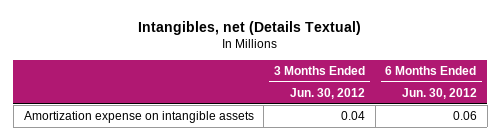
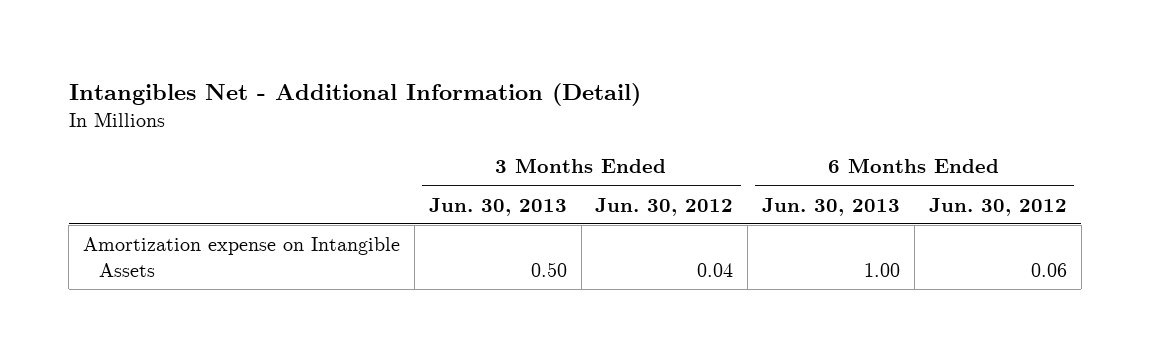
- Intangibles, net (Details Textual)
+ Intangibles Net - Additional Information (Detail)
- | 3 Months Ended Jun. 30, 2012 | 6 Months Ended Jun. 30, 2012
+ | 3 Months Ended Jun. 30, 2013 | 3 Months Ended Jun. 30, 2012 | 6 Months Ended Jun. 30, 2013 | 6 Months Ended Jun. 30, 2012
- Amortization expense on intangible assets | 0.04 | 0.06
+ Amortization expense on Intangible Assets | 0.50 | 0.04 | 1.00 | 0.06

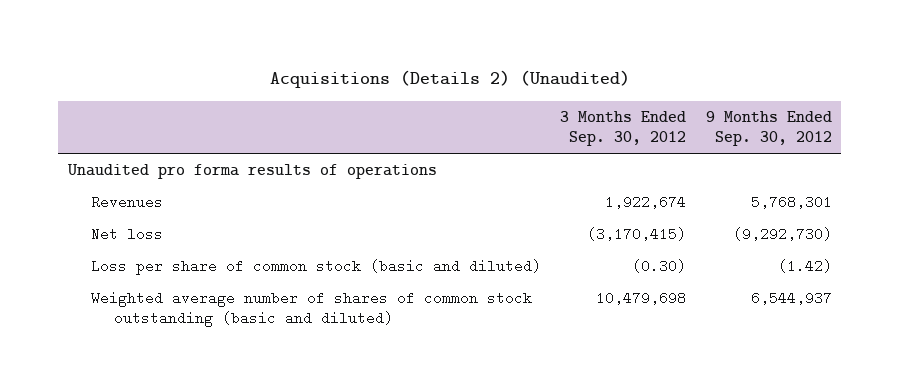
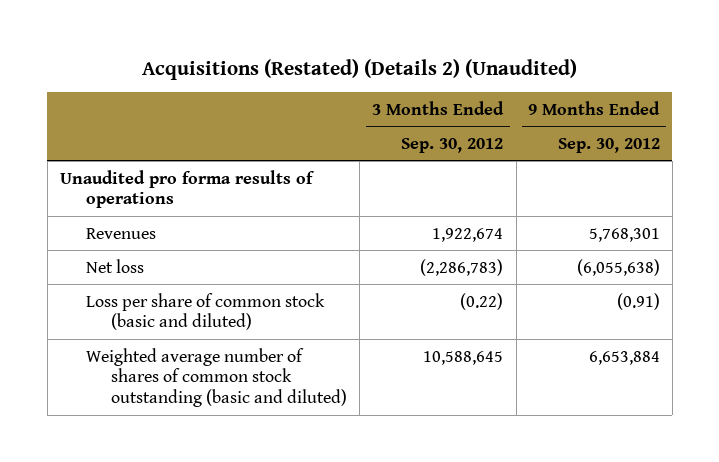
- Acquisitions (Details 2) (Unaudited)
+ Acquisitions (Restated) (Details 2) (Unaudited)
- Net loss | (3,170,415) | (9,292,730)
- Loss per share of common stock (basic and diluted) | (0.30) | (1.42)
- Weighted average number of shares of common stock outstanding (basic and diluted) | 10,479,698 | 6,544,937
+ Net loss | (2,286,783) | (6,055,638)
+ Loss per share of common stock (basic and diluted) | (0.22) | (0.91)
+ Weighted average number of shares of common stock outstanding (basic and diluted) | 10,588,645 | 6,653,884

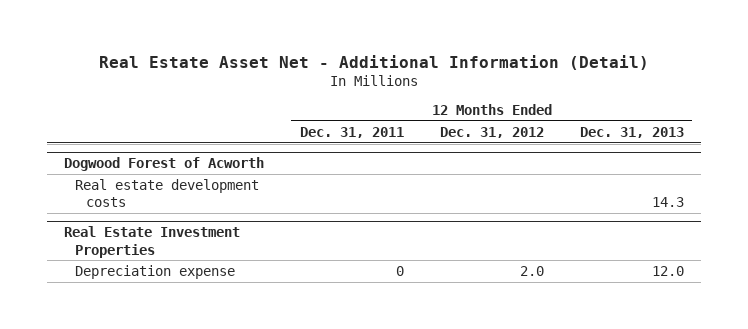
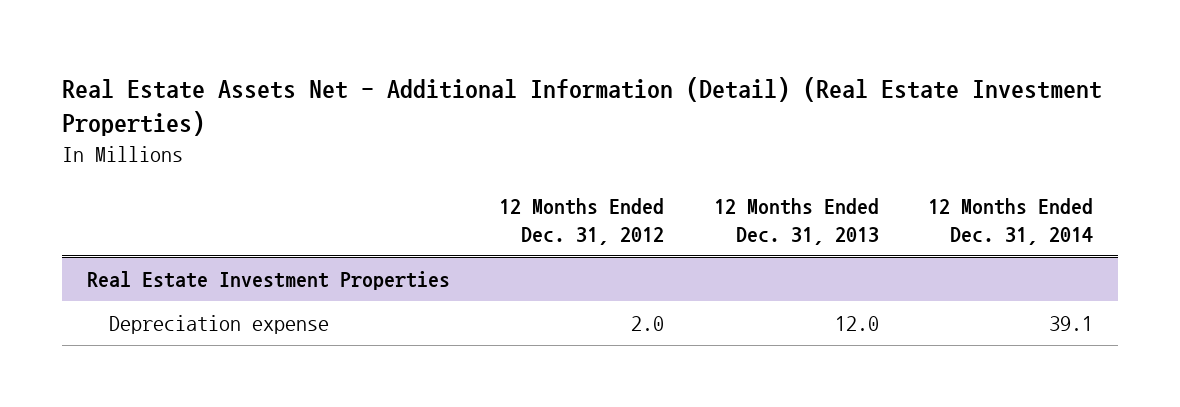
- Real Estate Asset Net - Additional Information (Detail)
+ Real Estate Assets Net - Additional Information (Detail) (Real Estate Investment Properties)
- | 12 Months Ended Dec. 31, 2011 | 12 Months Ended Dec. 31, 2012 | 12 Months Ended Dec. 31, 2013
+ | 12 Months Ended Dec. 31, 2012 | 12 Months Ended Dec. 31, 2013 | 12 Months Ended Dec. 31, 2014
- Dogwood Forest of Acworth
- Real estate development costs | | | 14.3

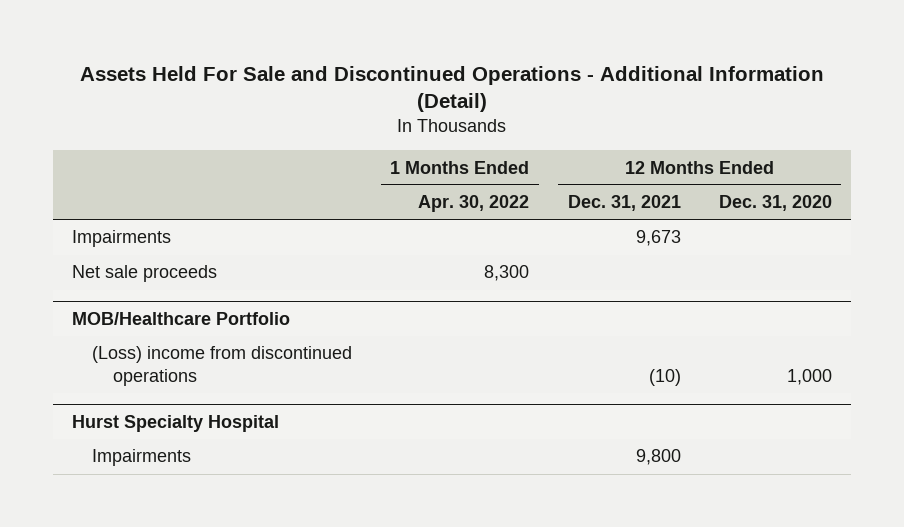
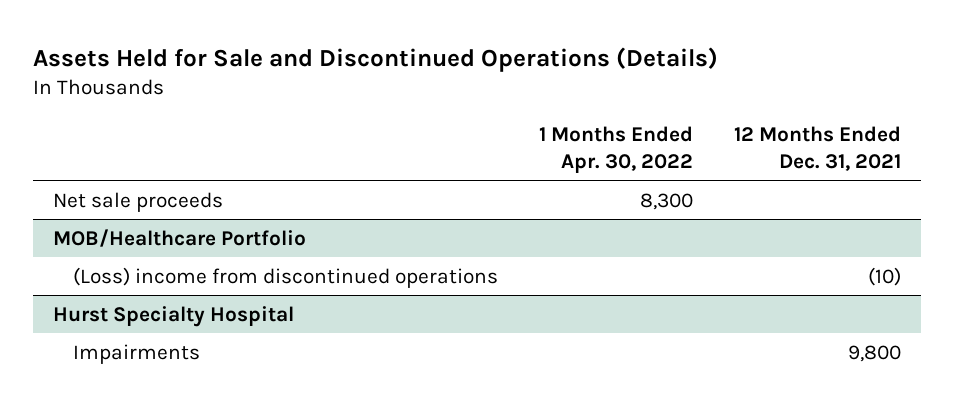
- Assets Held For Sale and Discontinued Operations - Additional Information (Detail)
+ Assets Held for Sale and Discontinued Operations (Details)
- | 1 Months Ended Apr. 30, 2022 | 12 Months Ended Dec. 31, 2021 | 12 Months Ended Dec. 31, 2020
+ | 1 Months Ended Apr. 30, 2022 | 12 Months Ended Dec. 31, 2021
- Impairments | | 9,673 |

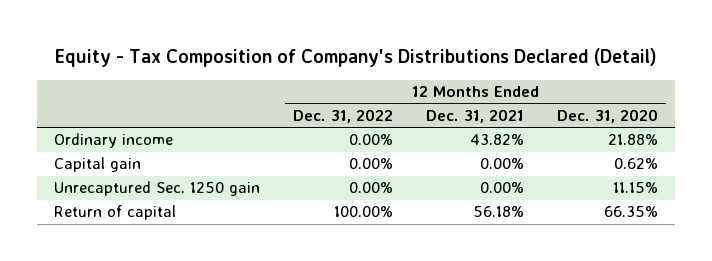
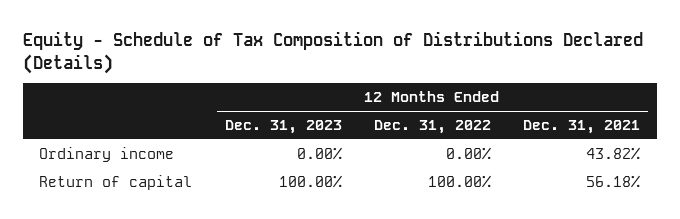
- Equity - Tax Composition of Company's Distributions Declared (Detail)
+ Equity - Schedule of Tax Composition of Distributions Declared (Details)
- | 12 Months Ended Dec. 31, 2022 | 12 Months Ended Dec. 31, 2021 | 12 Months Ended Dec. 31, 2020
+ | 12 Months Ended Dec. 31, 2023 | 12 Months Ended Dec. 31, 2022 | 12 Months Ended Dec. 31, 2021
- Capital gain | 0.00% | 0.00% | 0.62%
- Unrecaptured Sec. 1250 gain | 0.00% | 0.00% | 11.15%

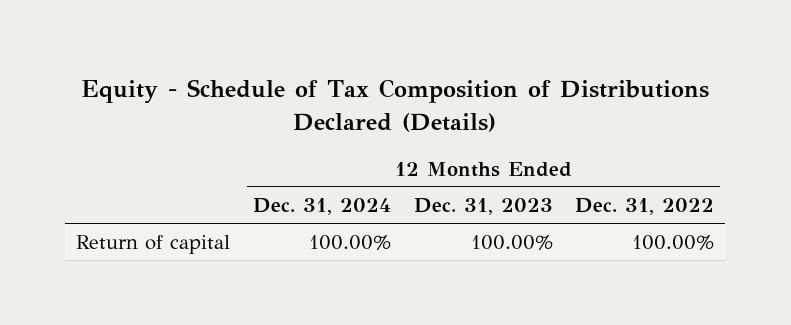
- | 12 Months Ended Dec. 31, 2023 | 12 Months Ended Dec. 31, 2022 | 12 Months Ended Dec. 31, 2021
+ | 12 Months Ended Dec. 31, 2024 | 12 Months Ended Dec. 31, 2023 | 12 Months Ended Dec. 31, 2022
- Ordinary income | 0.00% | 0.00% | 43.82%

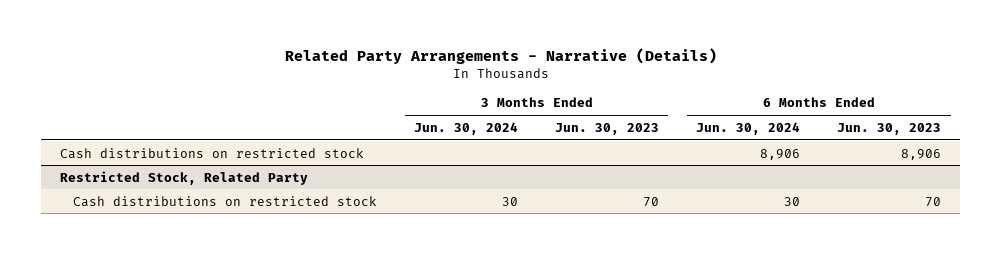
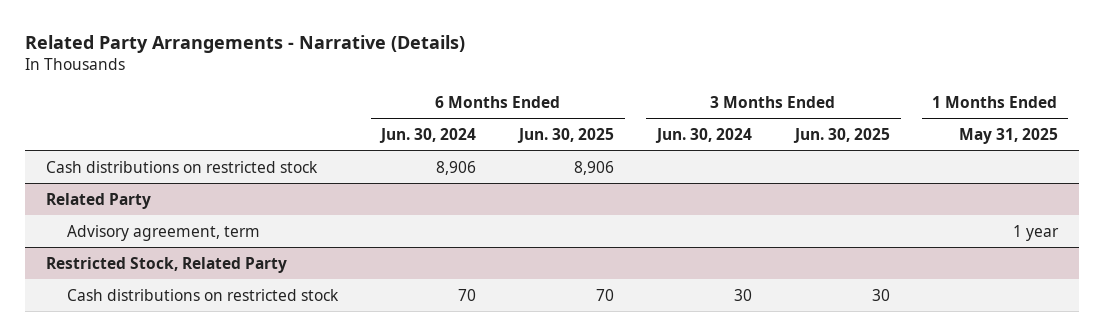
- | 3 Months Ended Jun. 30, 2024 | 3 Months Ended Jun. 30, 2023 | 6 Months Ended Jun. 30, 2024 | 6 Months Ended Jun. 30, 2023
+ | 6 Months Ended Jun. 30, 2024 | 6 Months Ended Jun. 30, 2025 | 3 Months Ended Jun. 30, 2024 | 3 Months Ended Jun. 30, 2025 | 1 Months Ended May 31, 2025
+ Related Party
+ Advisory agreement, term | | | | | 1 year
@ Restricted Stock, Related Party
- Cash distributions on restricted stock | 30 | 70 | 30 | 70
+ Cash distributions on restricted stock | 70 | 70 | 30 | 30 |

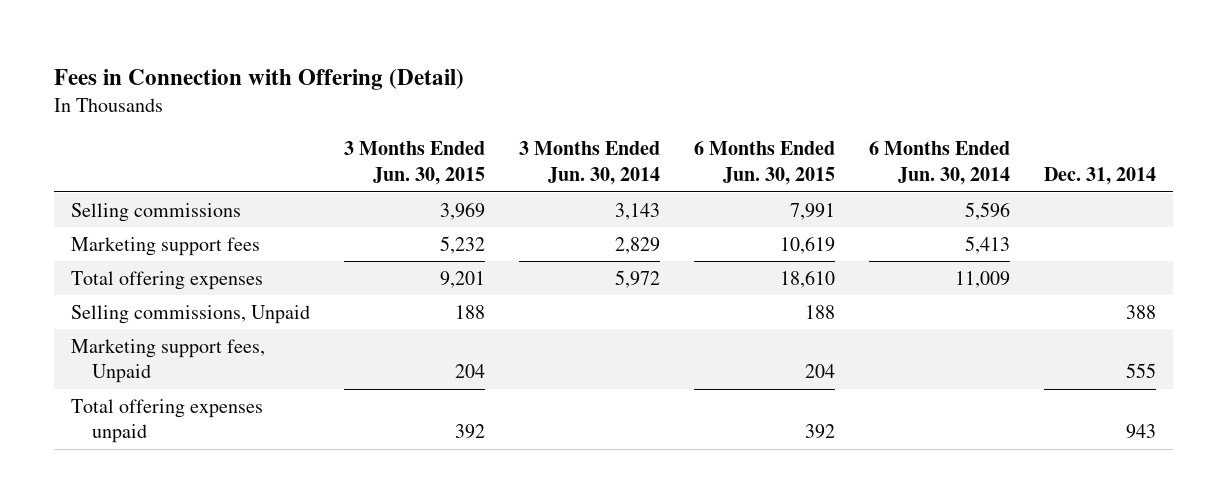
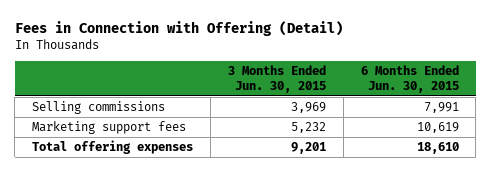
- | 3 Months Ended Jun. 30, 2015 | 3 Months Ended Jun. 30, 2014 | 6 Months Ended Jun. 30, 2015 | 6 Months Ended Jun. 30, 2014 | Dec. 31, 2014
+ | 3 Months Ended Jun. 30, 2015 | 6 Months Ended Jun. 30, 2015
- Selling commissions, Unpaid | 188 | | 188 | | 388
- Marketing support fees, Unpaid | 204 | | 204 | | 555
- Total offering expenses unpaid | 392 | | 392 | | 943

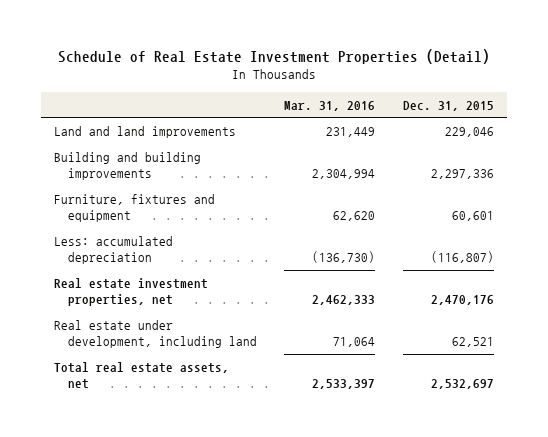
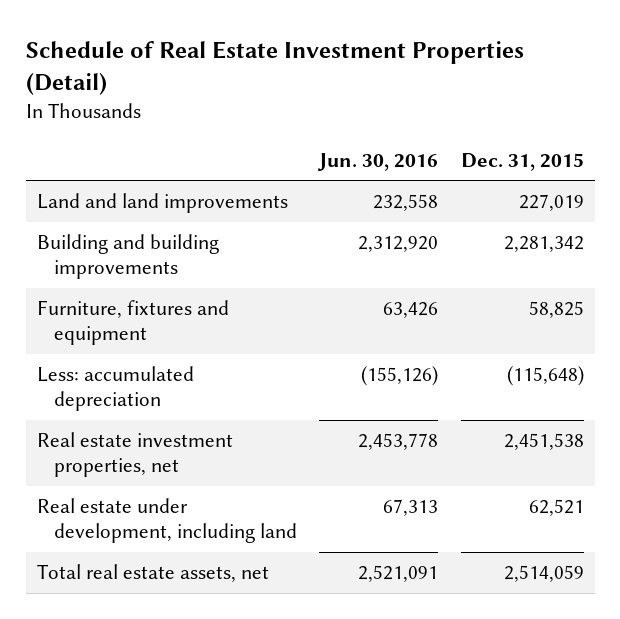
- | Mar. 31, 2016 | Dec. 31, 2015
+ | Jun. 30, 2016 | Dec. 31, 2015
- Land and land improvements | 231,449 | 229,046
- Building and building improvements | 2,304,994 | 2,297,336
- Furniture, fixtures and equipment | 62,620 | 60,601
- Less: accumulated depreciation | (136,730) | (116,807)
- Real estate investment properties, net | 2,462,333 | 2,470,176
+ Land and land improvements | 232,558 | 227,019
+ Building and building improvements | 2,312,920 | 2,281,342
+ Furniture, fixtures and equipment | 63,426 | 58,825
+ Less: accumulated depreciation | (155,126) | (115,648)
+ Real estate investment properties, net | 2,453,778 | 2,451,538
- Total real estate assets, net | 2,533,397 | 2,532,697
+ Total real estate assets, net | 2,521,091 | 2,514,059

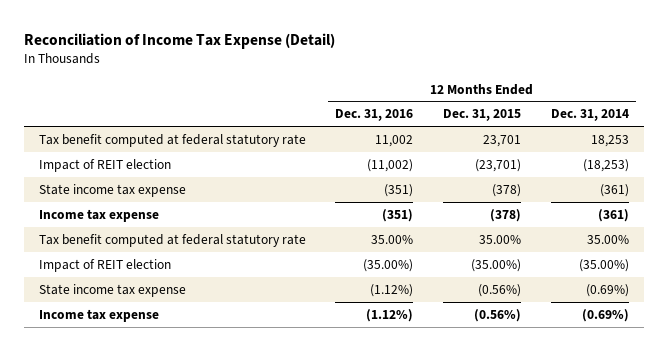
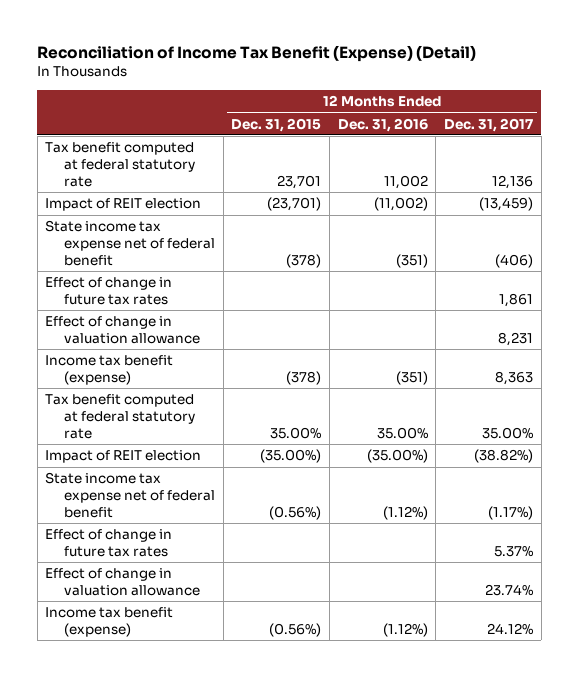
- Reconciliation of Income Tax Expense (Detail)
+ Reconciliation of Income Tax Benefit (Expense) (Detail)
- | 12 Months Ended Dec. 31, 2016 | 12 Months Ended Dec. 31, 2015 | 12 Months Ended Dec. 31, 2014
+ | 12 Months Ended Dec. 31, 2015 | 12 Months Ended Dec. 31, 2016 | 12 Months Ended Dec. 31, 2017
- State income tax expense | (351) | (378) | (361)
- Income tax expense | (351) | (378) | (361)
+ State income tax expense net of federal benefit | (378) | (351) | (406)
+ Effect of change in future tax rates | | | 1,861
+ Effect of change in valuation allowance | | | 8,231
+ Income tax benefit (expense) | (378) | (351) | 8,363
- State income tax expense | (1.12%) | (0.56%) | (0.69%)
- Income tax expense | (1.12%) | (0.56%) | (0.69%)
+ State income tax expense net of federal benefit | (0.56%) | (1.12%) | (1.17%)
+ Effect of change in future tax rates | | | 5.37%
+ Effect of change in valuation allowance | | | 23.74%
+ Income tax benefit (expense) | (0.56%) | (1.12%) | 24.12%

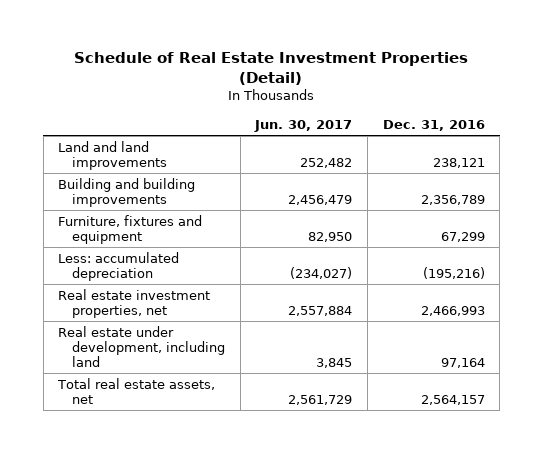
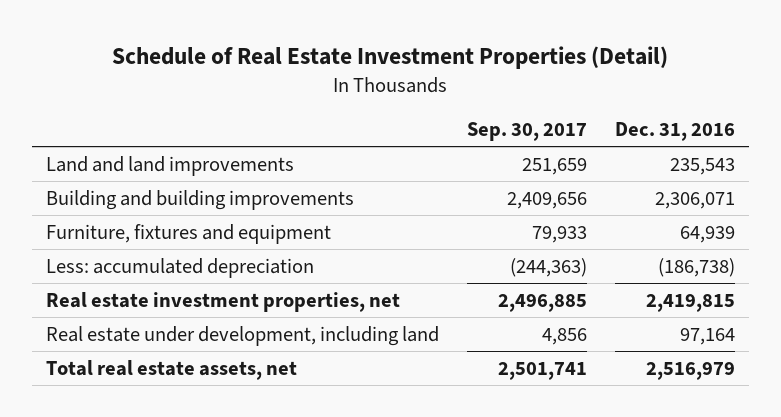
- | Jun. 30, 2017 | Dec. 31, 2016
+ | Sep. 30, 2017 | Dec. 31, 2016
- Land and land improvements | 252,482 | 238,121
- Building and building improvements | 2,456,479 | 2,356,789
- Furniture, fixtures and equipment | 82,950 | 67,299
- Less: accumulated depreciation | (234,027) | (195,216)
- Real estate investment properties, net | 2,557,884 | 2,466,993
+ Land and land improvements | 251,659 | 235,543
+ Building and building improvements | 2,409,656 | 2,306,071
+ Furniture, fixtures and equipment | 79,933 | 64,939
+ Less: accumulated depreciation | (244,363) | (186,738)
+ Real estate investment properties, net | 2,496,885 | 2,419,815
- Total real estate assets, net | 2,561,729 | 2,564,157
+ Total real estate assets, net | 2,501,741 | 2,516,979

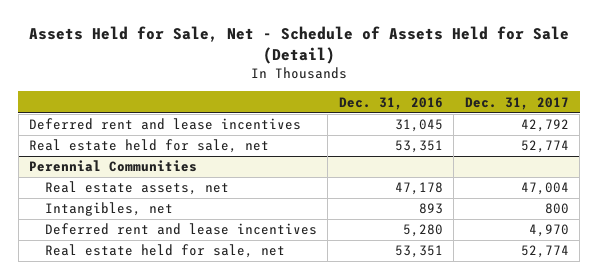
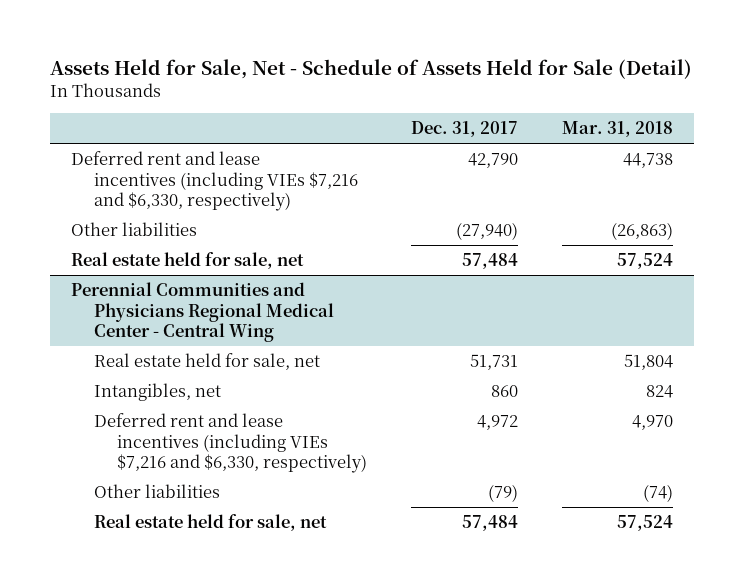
- | Dec. 31, 2016 | Dec. 31, 2017
+ | Dec. 31, 2017 | Mar. 31, 2018
- Deferred rent and lease incentives | 31,045 | 42,792
- Real estate held for sale, net | 53,351 | 52,774
- Perennial Communities
- Real estate assets, net | 47,178 | 47,004
- Intangibles, net | 893 | 800
- Deferred rent and lease incentives | 5,280 | 4,970
- Real estate held for sale, net | 53,351 | 52,774
+ Deferred rent and lease incentives (including VIEs $7,216 and $6,330, respectively) | 42,790 | 44,738
+ Other liabilities | (27,940) | (26,863)
+ Real estate held for sale, net | 57,484 | 57,524
+ Perennial Communities and Physicians Regional Medical Center - Central Wing
+ Real estate held for sale, net | 51,731 | 51,804
+ Intangibles, net | 860 | 824
+ Deferred rent and lease incentives (including VIEs $7,216 and $6,330, respectively) | 4,972 | 4,970
+ Other liabilities | (79) | (74)
+ Real estate held for sale, net | 57,484 | 57,524

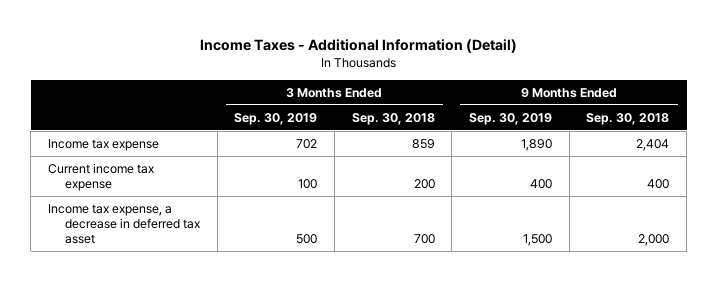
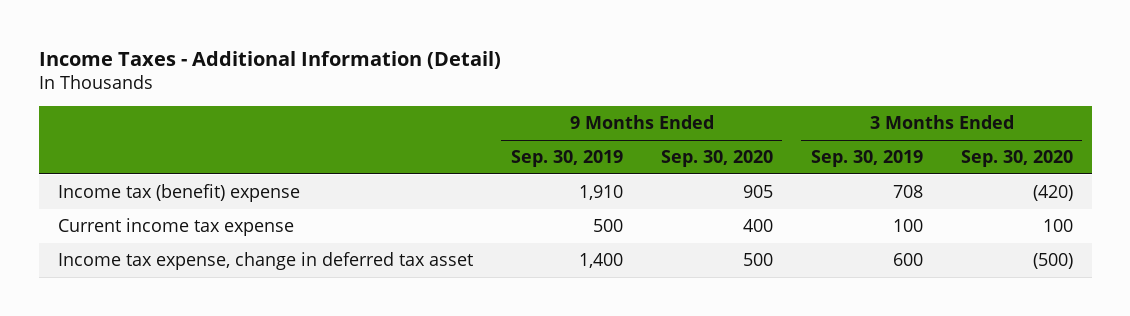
- | 3 Months Ended Sep. 30, 2019 | 3 Months Ended Sep. 30, 2018 | 9 Months Ended Sep. 30, 2019 | 9 Months Ended Sep. 30, 2018
+ | 9 Months Ended Sep. 30, 2019 | 9 Months Ended Sep. 30, 2020 | 3 Months Ended Sep. 30, 2019 | 3 Months Ended Sep. 30, 2020
- Income tax expense | 702 | 859 | 1,890 | 2,404
- Current income tax expense | 100 | 200 | 400 | 400
- Income tax expense, a decrease in deferred tax asset | 500 | 700 | 1,500 | 2,000
+ Income tax (benefit) expense | 1,910 | 905 | 708 | (420)
+ Current income tax expense | 500 | 400 | 100 | 100
+ Income tax expense, change in deferred tax asset | 1,400 | 500 | 600 | (500)

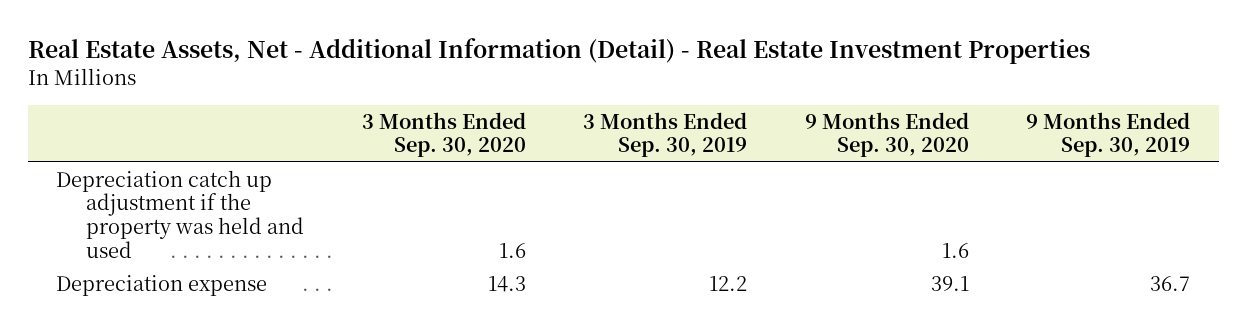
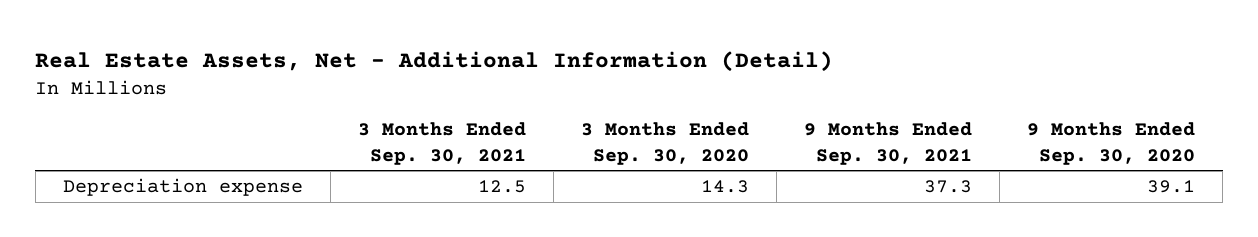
- Real Estate Assets, Net - Additional Information (Detail) - Real Estate Investment Properties
+ Real Estate Assets, Net - Additional Information (Detail)
- | 3 Months Ended Sep. 30, 2020 | 3 Months Ended Sep. 30, 2019 | 9 Months Ended Sep. 30, 2020 | 9 Months Ended Sep. 30, 2019
+ | 3 Months Ended Sep. 30, 2021 | 3 Months Ended Sep. 30, 2020 | 9 Months Ended Sep. 30, 2021 | 9 Months Ended Sep. 30, 2020
- Depreciation catch up adjustment if the property was held and used | 1.6 | | 1.6 |

